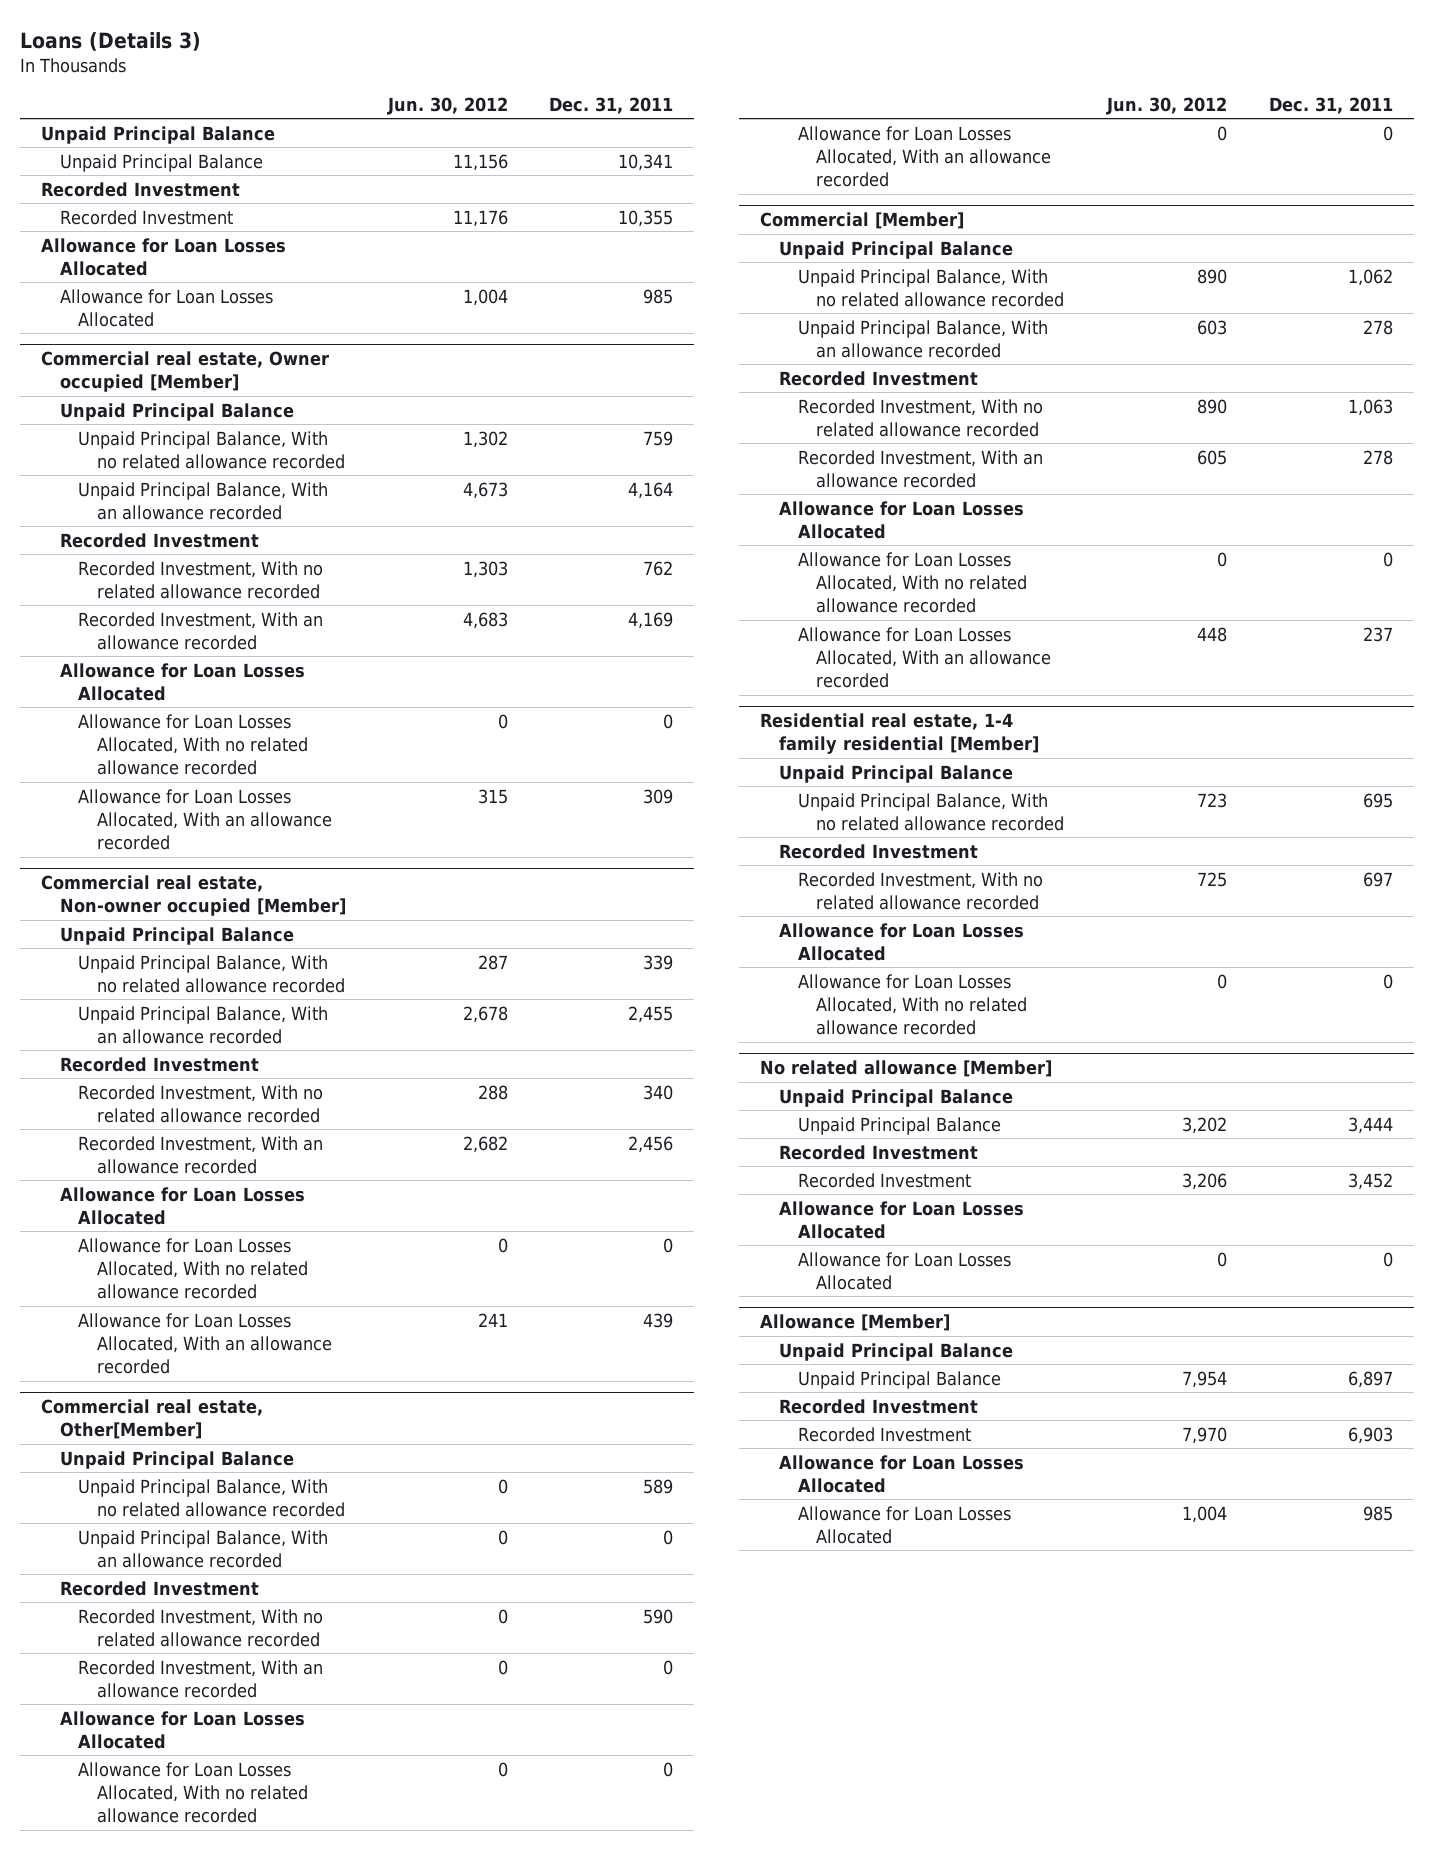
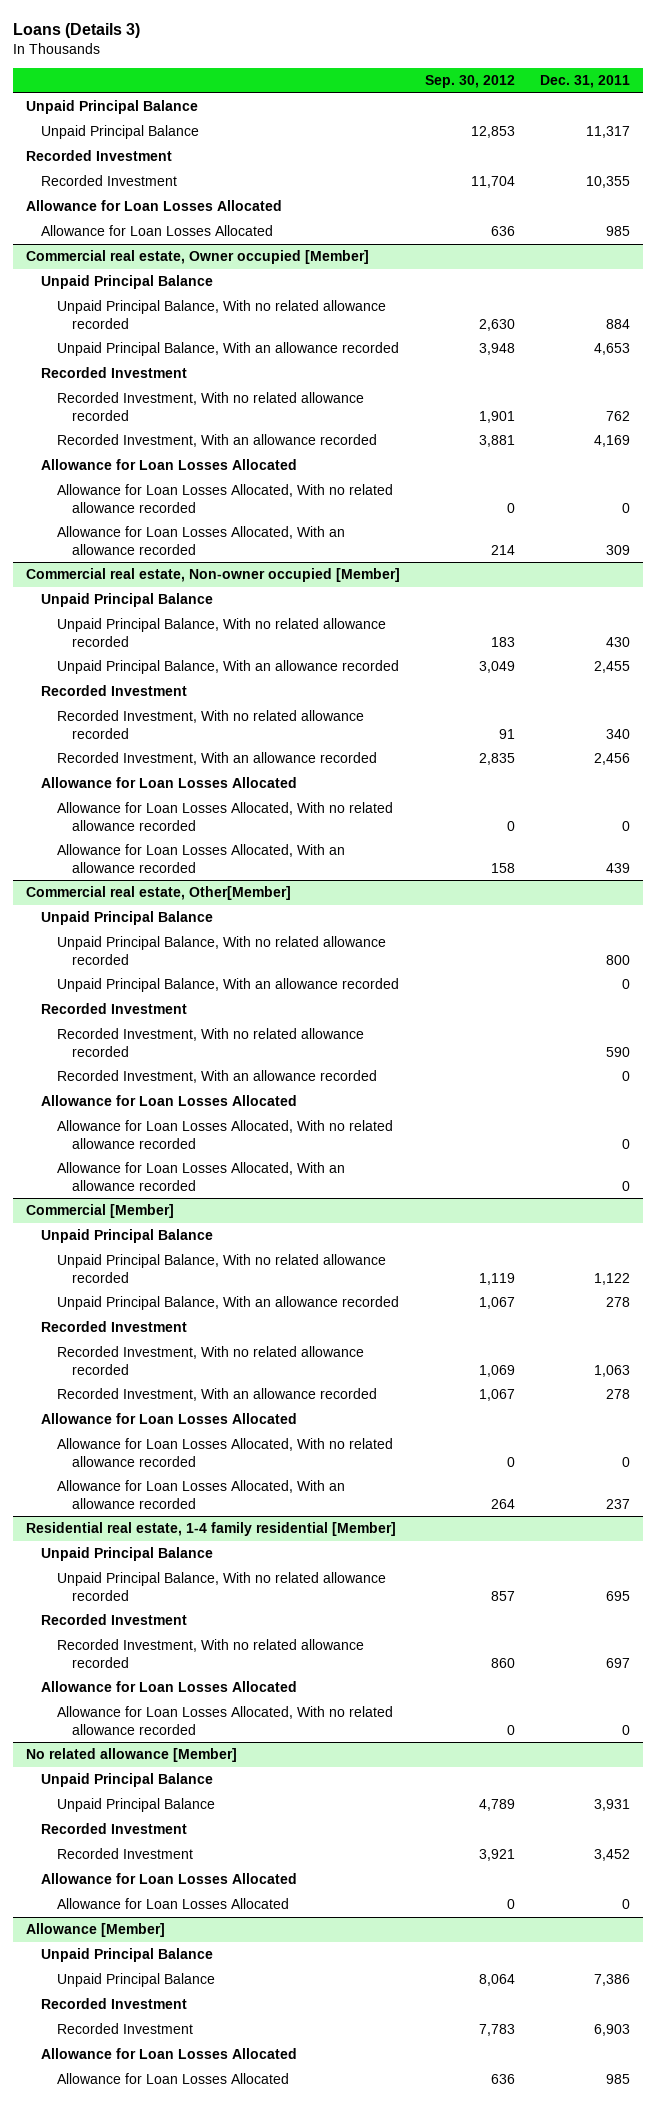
- | Jun. 30, 2012 | Dec. 31, 2011
+ | Sep. 30, 2012 | Dec. 31, 2011
- Unpaid Principal Balance | 11,156 | 10,341
+ Unpaid Principal Balance | 12,853 | 11,317
@ Commercial real estate, Owner occupied [Member]
- Unpaid Principal Balance, With no related allowance recorded | 1,302 | 759
- Unpaid Principal Balance, With an allowance recorded | 4,673 | 4,164
+ Unpaid Principal Balance, With no related allowance recorded | 2,630 | 884
+ Unpaid Principal Balance, With an allowance recorded | 3,948 | 4,653
@ Commercial real estate, Non-owner occupied [Member]
- Unpaid Principal Balance, With no related allowance recorded | 287 | 339
+ Unpaid Principal Balance, With no related allowance recorded | 183 | 430
@ Commercial real estate, Other[Member]
- Unpaid Principal Balance, With no related allowance recorded | 0 | 589
+ Unpaid Principal Balance, With no related allowance recorded | | 800
@ Commercial [Member]
- Unpaid Principal Balance, With no related allowance recorded | 890 | 1,062
+ Unpaid Principal Balance, With no related allowance recorded | 1,119 | 1,122
@ No related allowance [Member]
- Unpaid Principal Balance | 3,202 | 3,444
+ Unpaid Principal Balance | 4,789 | 3,931
@ Allowance [Member]
- Unpaid Principal Balance | 7,954 | 6,897
+ Unpaid Principal Balance | 8,064 | 7,386

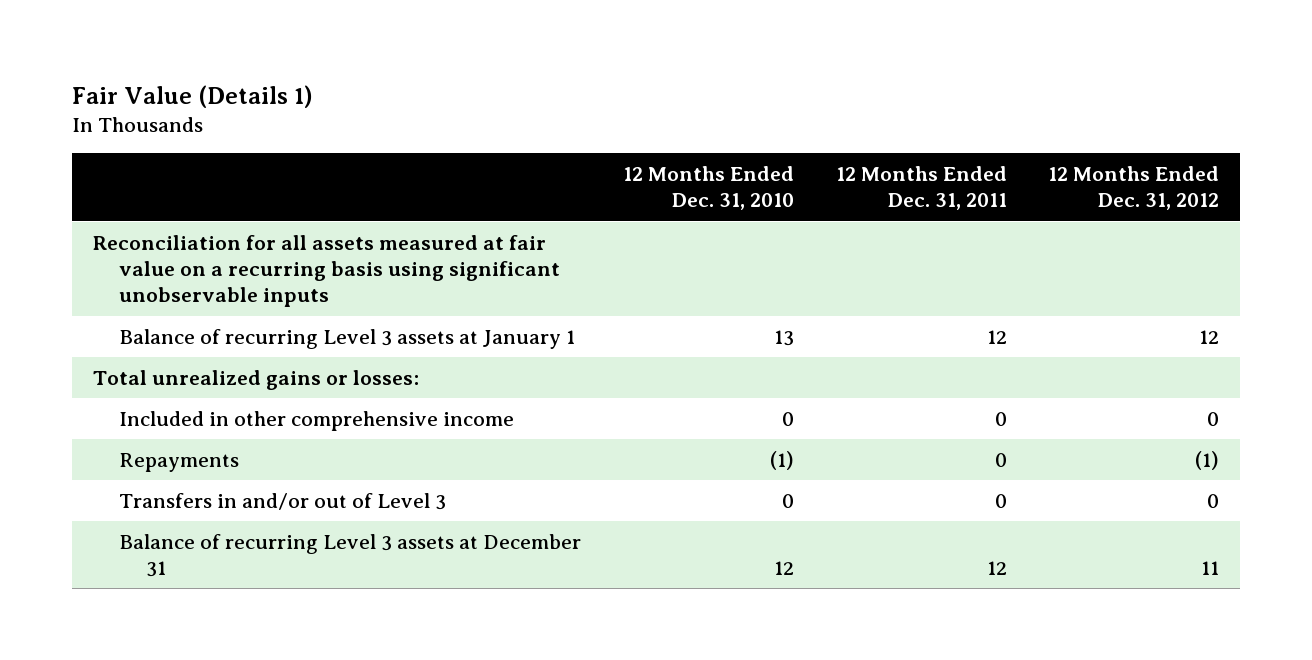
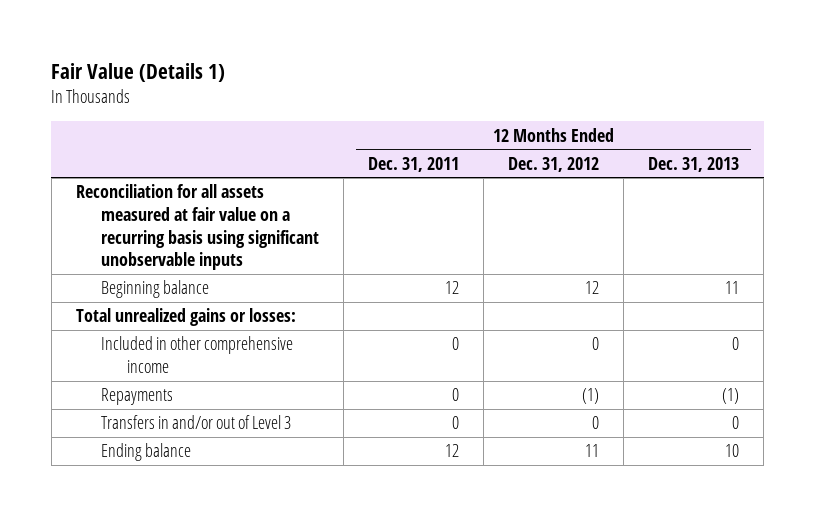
- | 12 Months Ended Dec. 31, 2010 | 12 Months Ended Dec. 31, 2011 | 12 Months Ended Dec. 31, 2012
+ | 12 Months Ended Dec. 31, 2011 | 12 Months Ended Dec. 31, 2012 | 12 Months Ended Dec. 31, 2013
- Balance of recurring Level 3 assets at January 1 | 13 | 12 | 12
+ Beginning balance | 12 | 12 | 11
- Balance of recurring Level 3 assets at December 31 | 12 | 12 | 11
+ Ending balance | 12 | 11 | 10

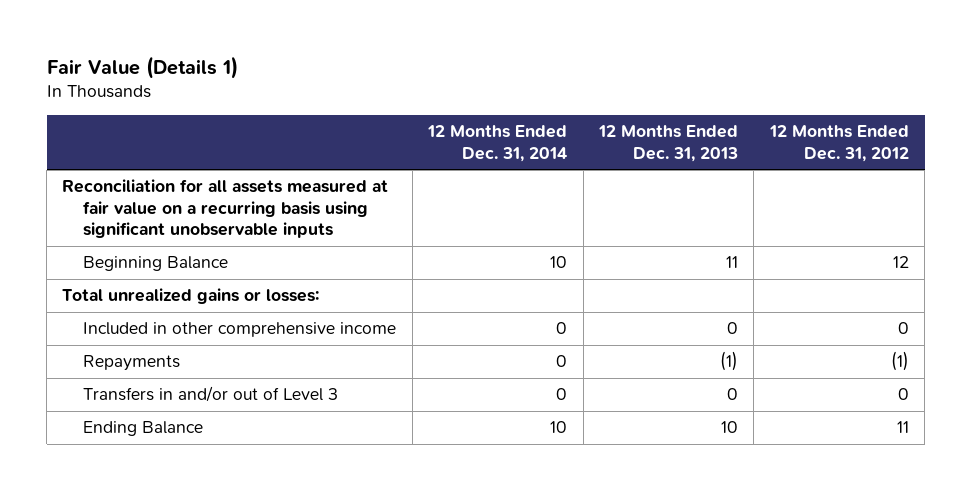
- | 12 Months Ended Dec. 31, 2011 | 12 Months Ended Dec. 31, 2012 | 12 Months Ended Dec. 31, 2013
+ | 12 Months Ended Dec. 31, 2014 | 12 Months Ended Dec. 31, 2013 | 12 Months Ended Dec. 31, 2012
- Beginning balance | 12 | 12 | 11
+ Beginning Balance | 10 | 11 | 12
- Ending balance | 12 | 11 | 10
+ Ending Balance | 10 | 10 | 11

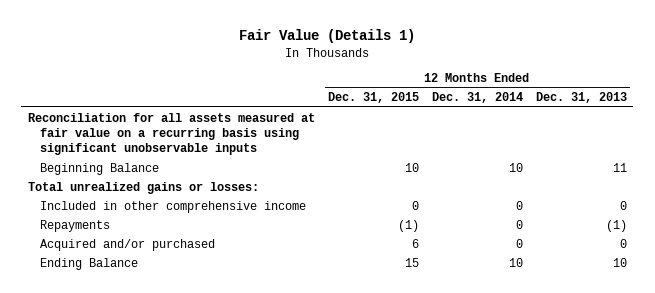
- | 12 Months Ended Dec. 31, 2014 | 12 Months Ended Dec. 31, 2013 | 12 Months Ended Dec. 31, 2012
+ | 12 Months Ended Dec. 31, 2015 | 12 Months Ended Dec. 31, 2014 | 12 Months Ended Dec. 31, 2013
- Transfers in and/or out of Level 3 | 0 | 0 | 0
+ Acquired and/or purchased | 6 | 0 | 0

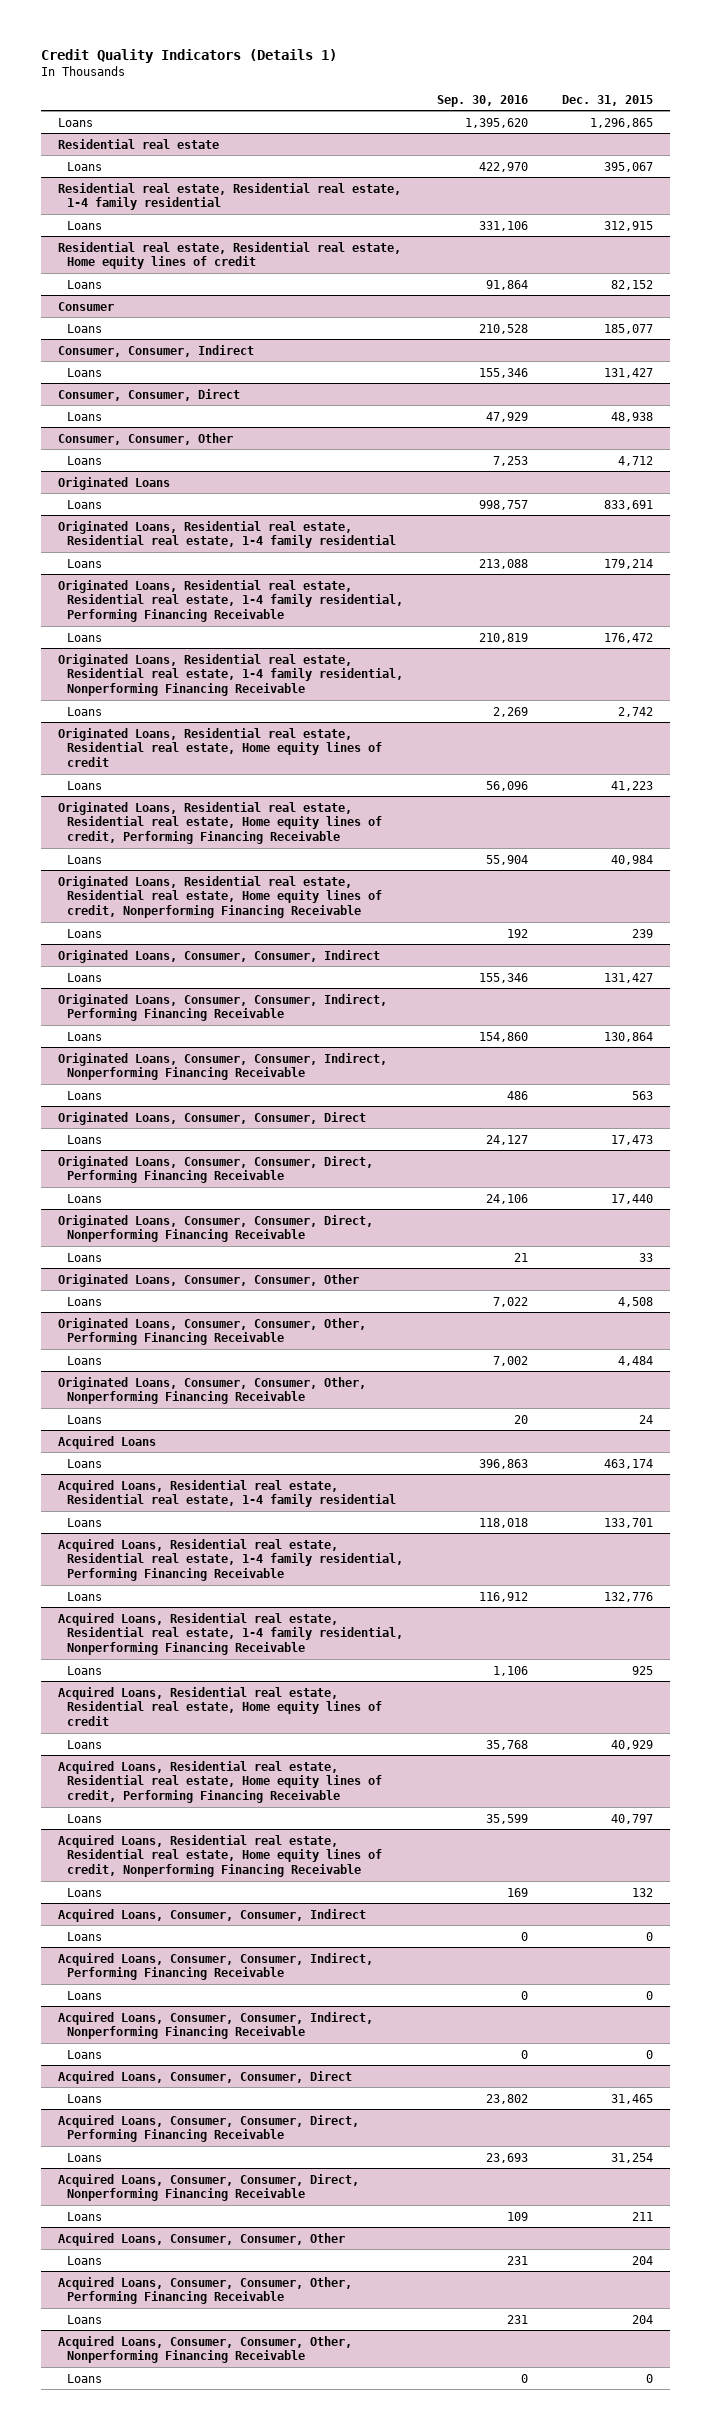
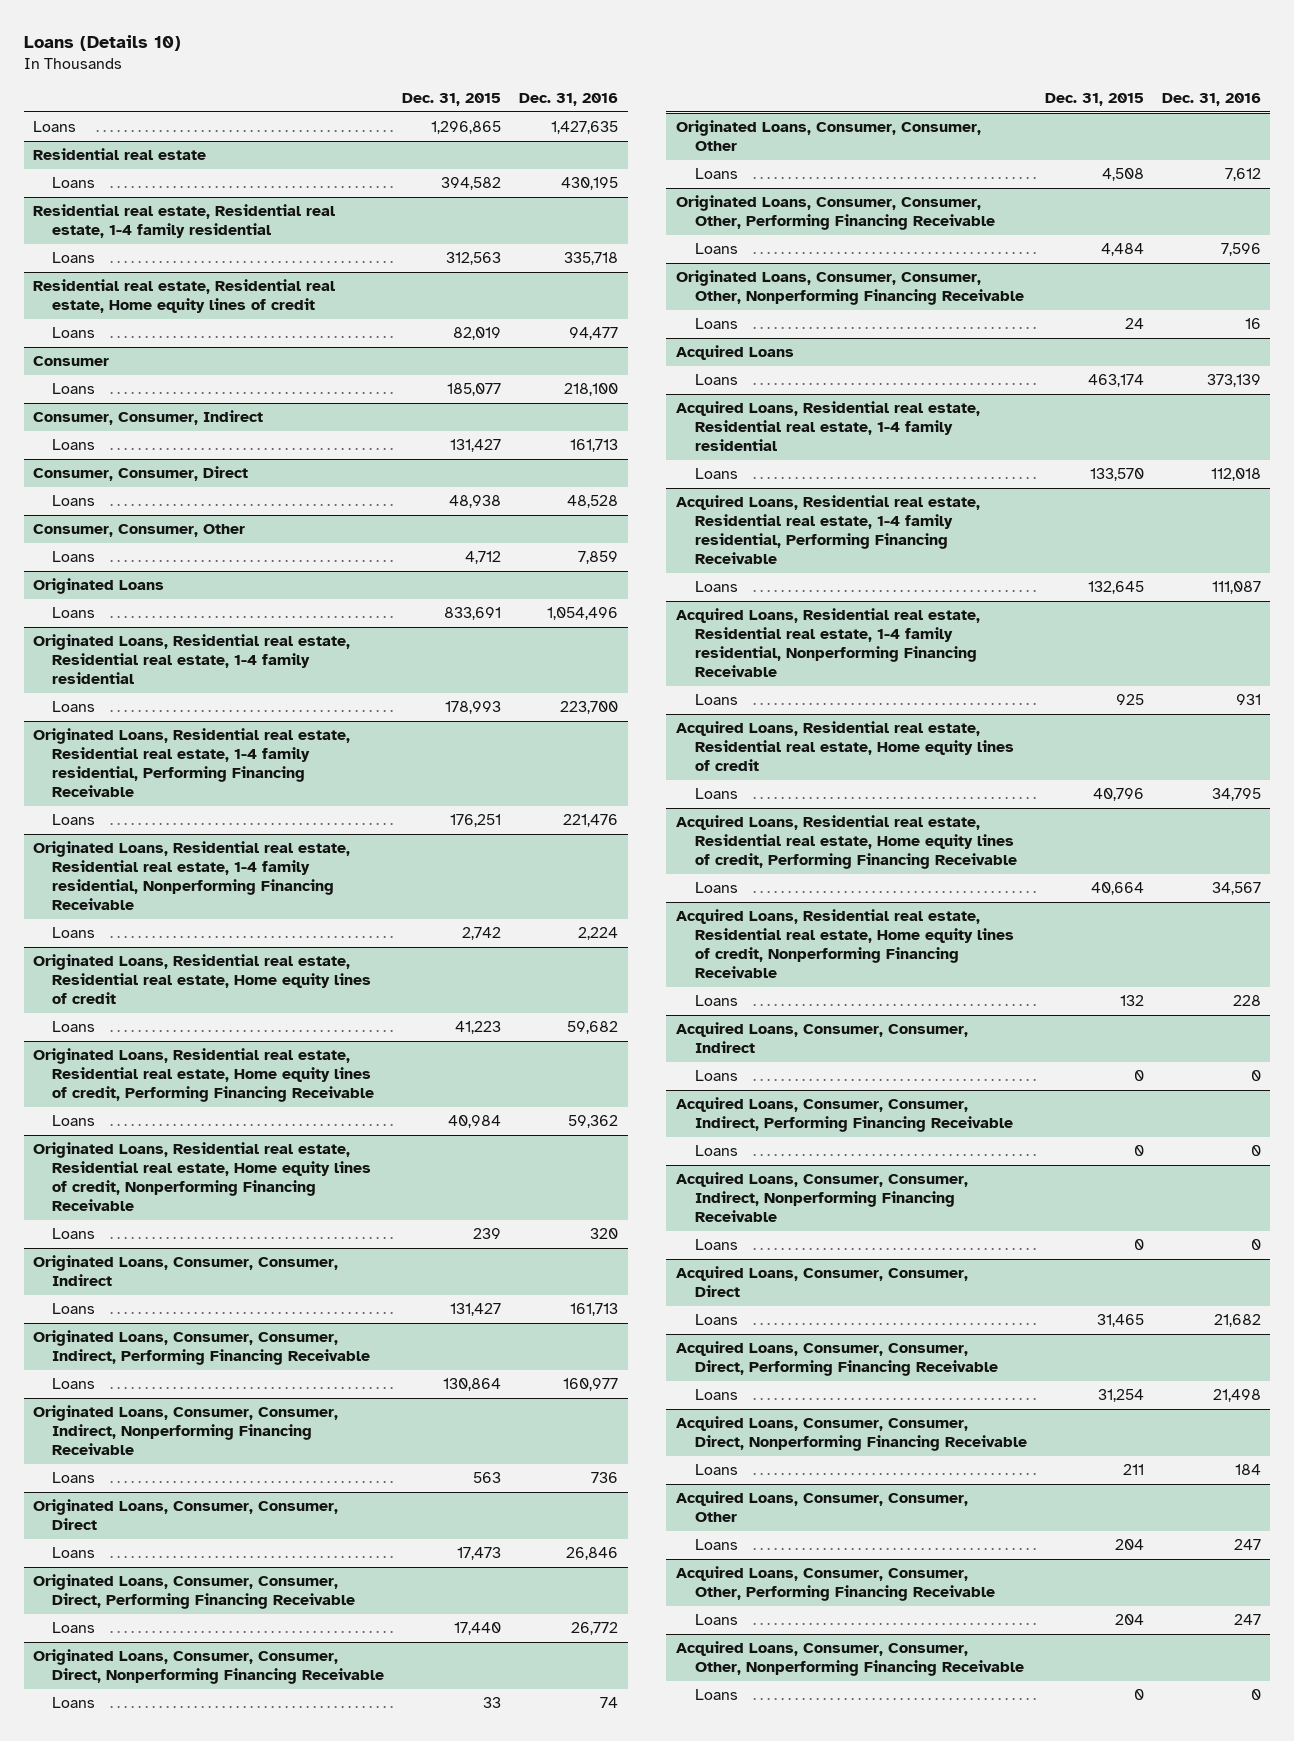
- Credit Quality Indicators (Details 1)
+ Loans (Details 10)
- | Sep. 30, 2016 | Dec. 31, 2015
+ | Dec. 31, 2015 | Dec. 31, 2016
@ Residential real estate
- Loans | 422,970 | 395,067
+ Loans | 394,582 | 430,195
@ Residential real estate, Residential real estate, 1-4 family residential
- Loans | 331,106 | 312,915
+ Loans | 312,563 | 335,718
@ Residential real estate, Residential real estate, Home equity lines of credit
- Loans | 91,864 | 82,152
+ Loans | 82,019 | 94,477
@ Originated Loans, Residential real estate, Residential real estate, 1-4 family residential
- Loans | 213,088 | 179,214
+ Loans | 178,993 | 223,700
@ Originated Loans, Residential real estate, Residential real estate, 1-4 family residential, Performing Financing Receivable
- Loans | 210,819 | 176,472
+ Loans | 176,251 | 221,476
@ Acquired Loans, Residential real estate, Residential real estate, 1-4 family residential
- Loans | 118,018 | 133,701
+ Loans | 133,570 | 112,018
@ Acquired Loans, Residential real estate, Residential real estate, 1-4 family residential, Performing Financing Receivable
- Loans | 116,912 | 132,776
+ Loans | 132,645 | 111,087
@ Acquired Loans, Residential real estate, Residential real estate, Home equity lines of credit
- Loans | 35,768 | 40,929
+ Loans | 40,796 | 34,795
@ Acquired Loans, Residential real estate, Residential real estate, Home equity lines of credit, Performing Financing Receivable
- Loans | 35,599 | 40,797
+ Loans | 40,664 | 34,567

